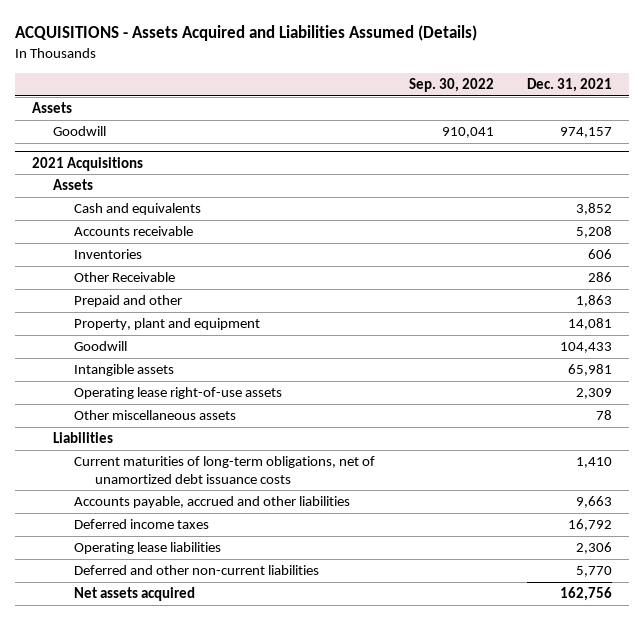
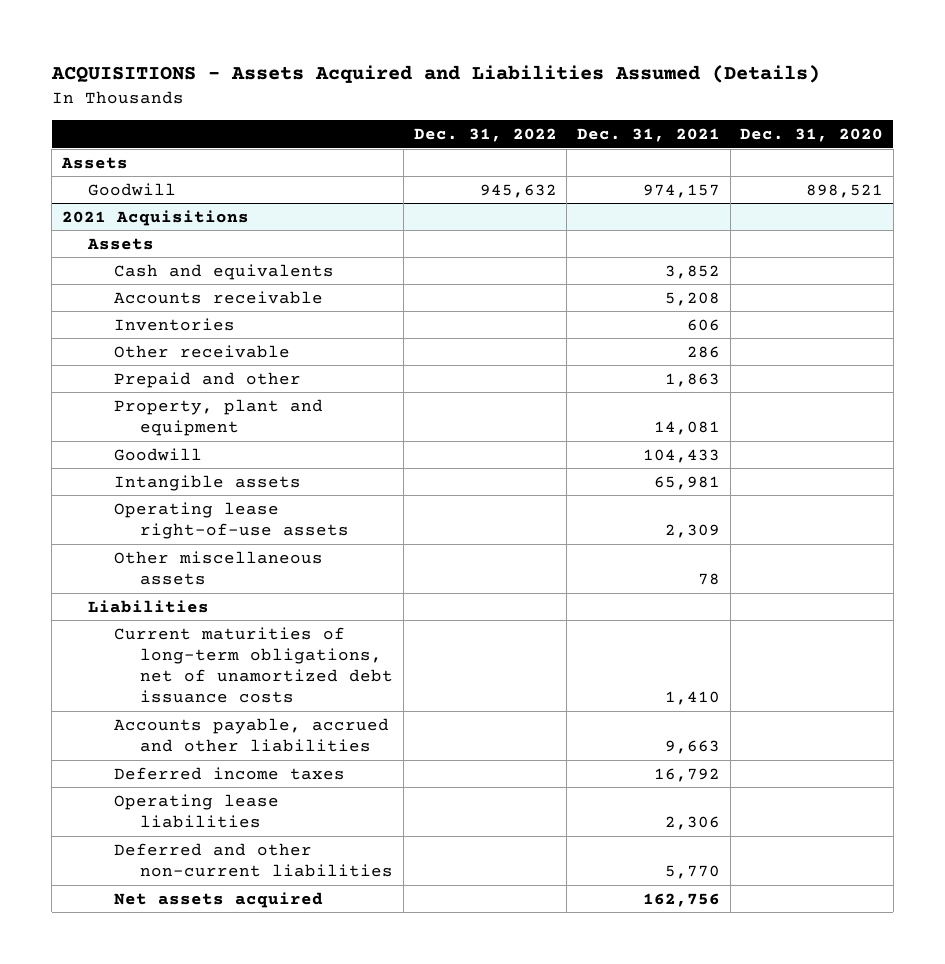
- | Sep. 30, 2022 | Dec. 31, 2021
+ | Dec. 31, 2022 | Dec. 31, 2021 | Dec. 31, 2020
@ 2021 Acquisitions
- Other Receivable | | 286
+ Other receivable | | 286 |

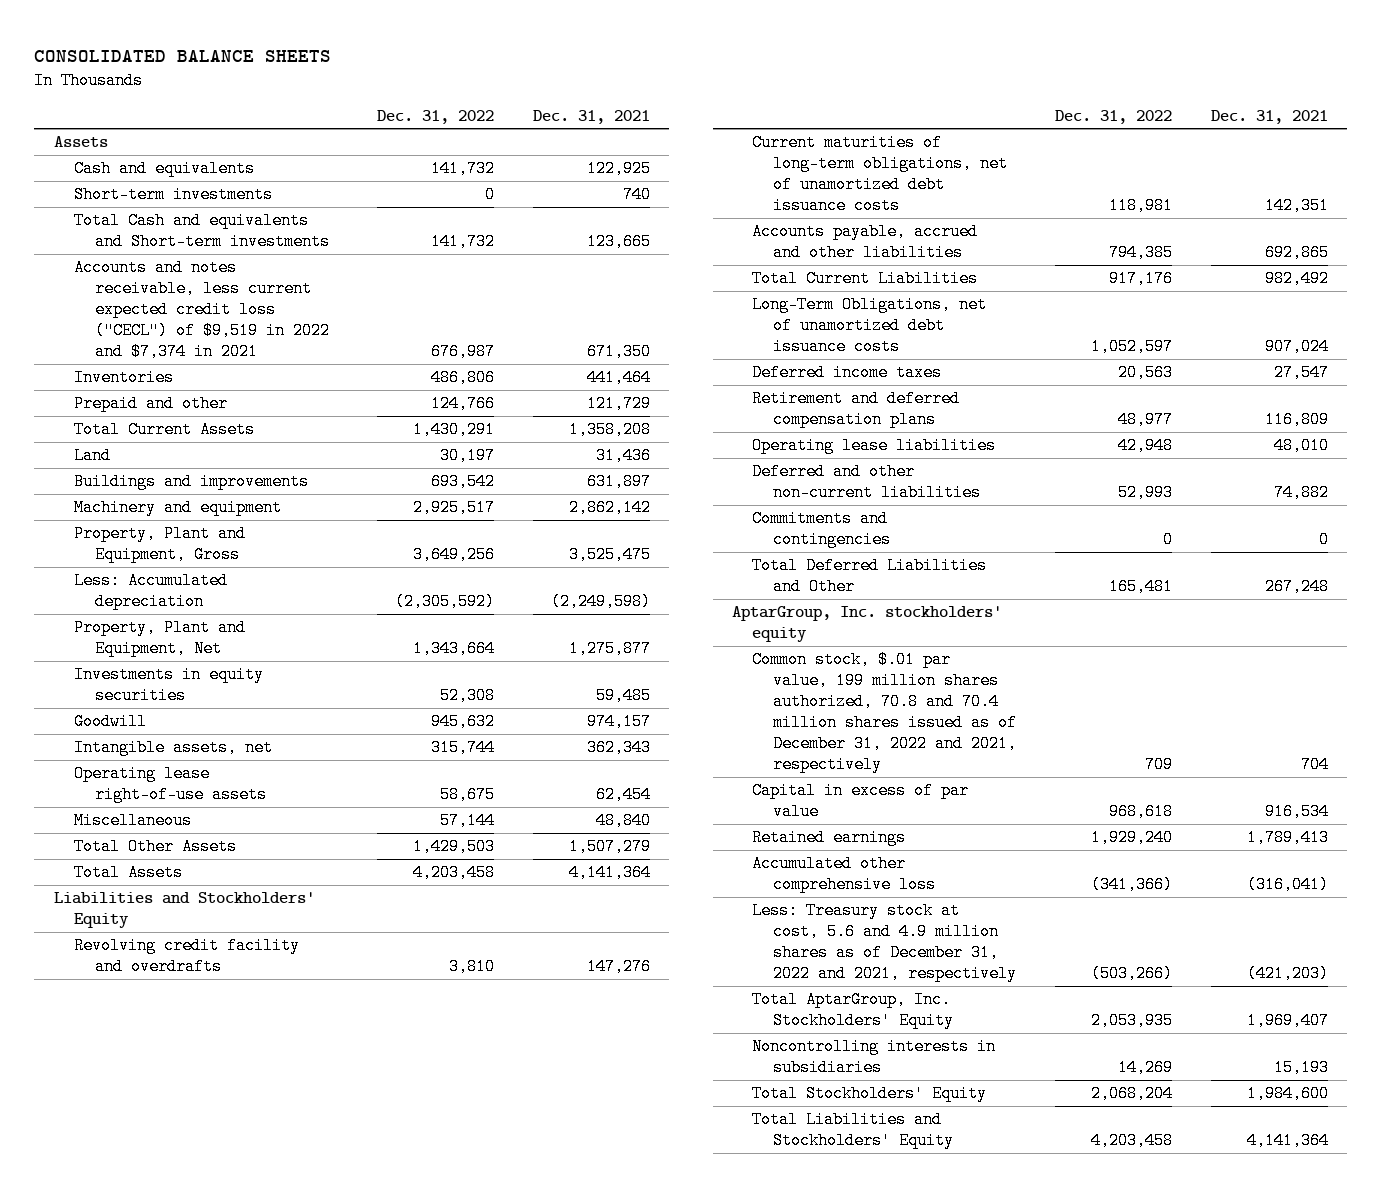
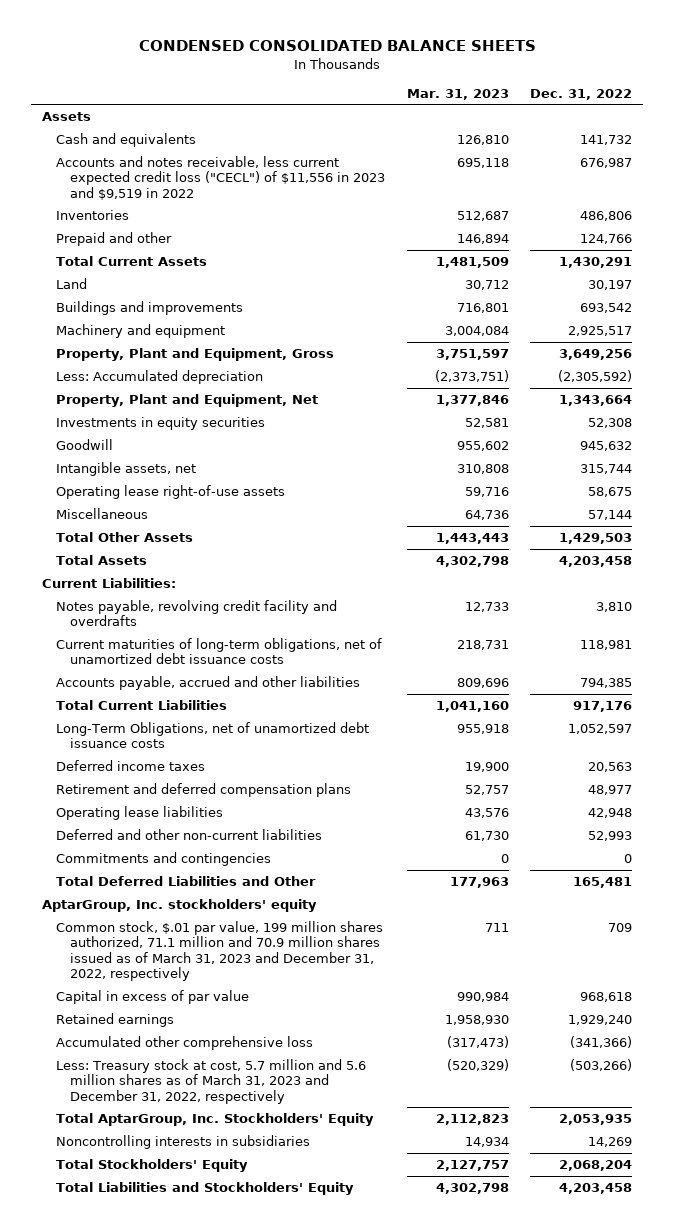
- CONSOLIDATED BALANCE SHEETS
+ CONDENSED CONSOLIDATED BALANCE SHEETS
- | Dec. 31, 2022 | Dec. 31, 2021
+ | Mar. 31, 2023 | Dec. 31, 2022
- Short-term investments | 0 | 740
- Total Cash and equivalents and Short-term investments | 141,732 | 123,665
- Accounts and notes receivable, less current expected credit loss ("CECL") of $9,519 in 2022 and $7,374 in 2021 | 676,987 | 671,350
+ Accounts and notes receivable, less current expected credit loss ("CECL") of $11,556 in 2023 and $9,519 in 2022 | 695,118 | 676,987
- Liabilities and Stockholders' Equity
- Revolving credit facility and overdrafts | 3,810 | 147,276
+ Current Liabilities:
+ Notes payable, revolving credit facility and overdrafts | 12,733 | 3,810
- Common stock, $.01 par value, 199 million shares authorized, 70.8 and 70.4 million shares issued as of December 31, 2022 and 2021, respectively | 709 | 704
+ Common stock, $.01 par value, 199 million shares authorized, 71.1 million and 70.9 million shares issued as of March 31, 2023 and December 31, 2022, respectively | 711 | 709
- Less: Treasury stock at cost, 5.6 and 4.9 million shares as of December 31, 2022 and 2021, respectively | (503,266) | (421,203)
+ Less: Treasury stock at cost, 5.7 million and 5.6 million shares as of March 31, 2023 and December 31, 2022, respectively | (520,329) | (503,266)

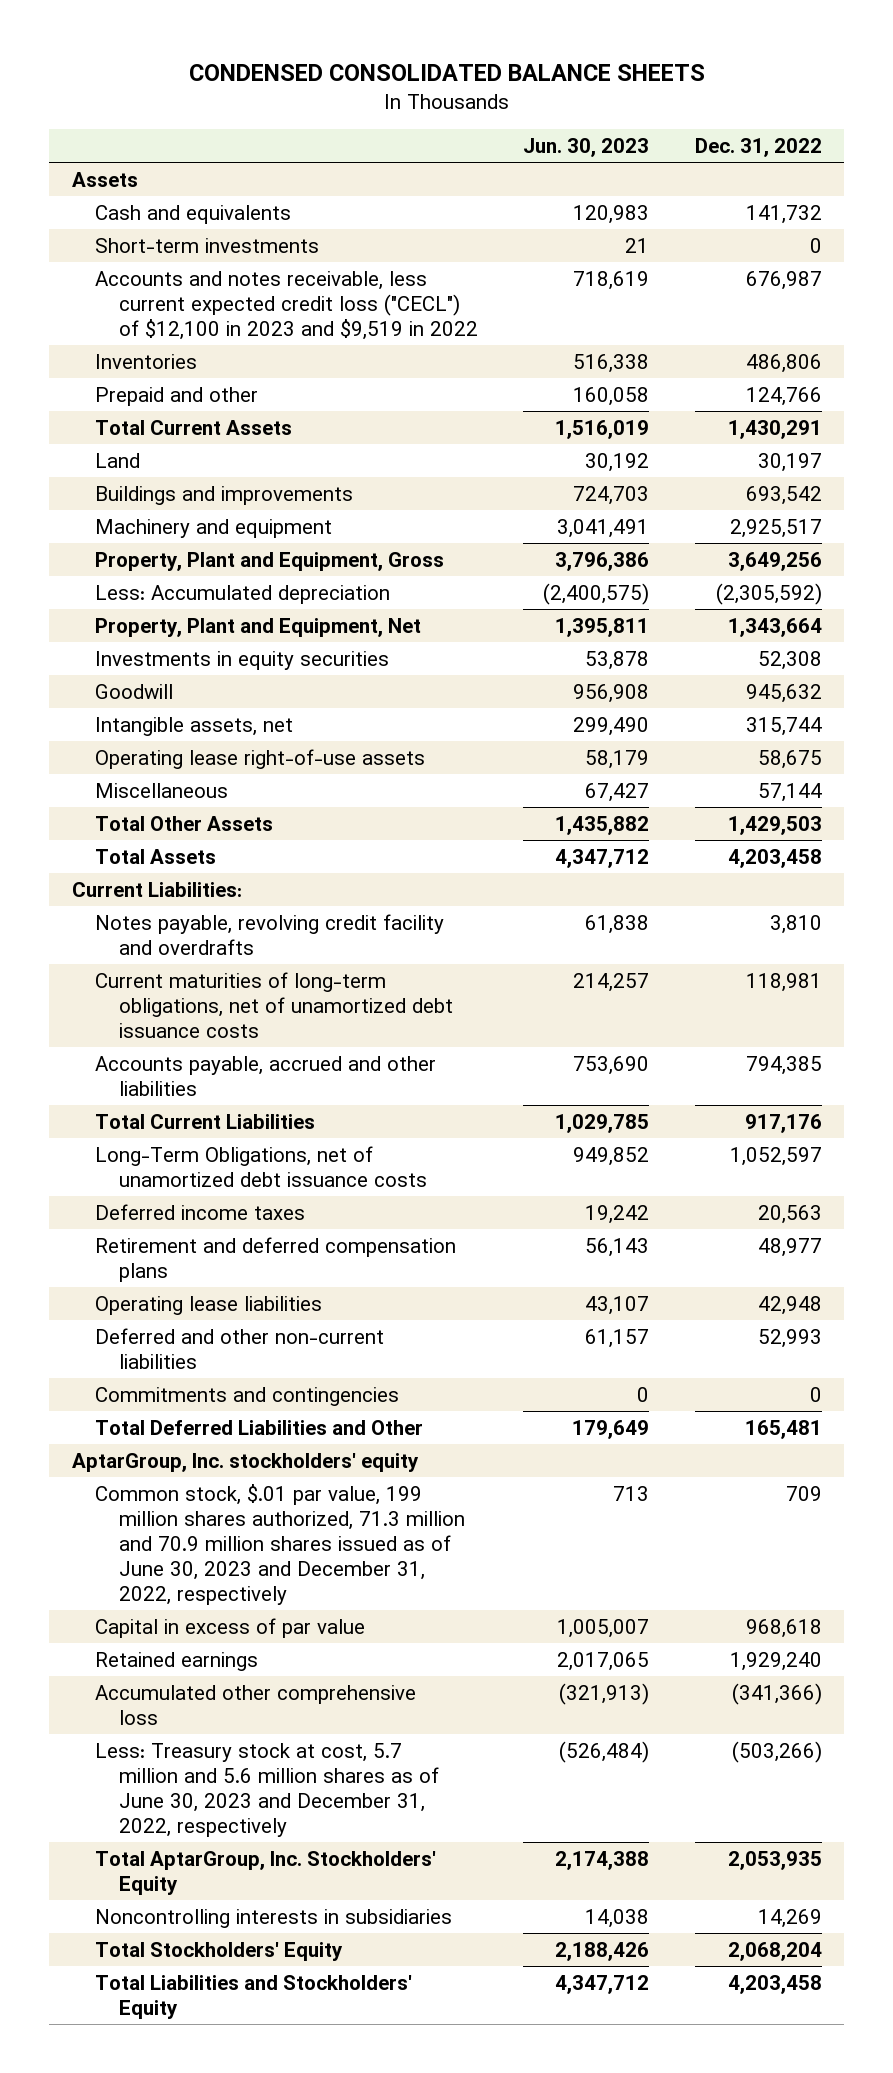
- | Mar. 31, 2023 | Dec. 31, 2022
+ | Jun. 30, 2023 | Dec. 31, 2022
- Accounts and notes receivable, less current expected credit loss ("CECL") of $11,556 in 2023 and $9,519 in 2022 | 695,118 | 676,987
+ Short-term investments | 21 | 0
+ Accounts and notes receivable, less current expected credit loss ("CECL") of $12,100 in 2023 and $9,519 in 2022 | 718,619 | 676,987
- Common stock, $.01 par value, 199 million shares authorized, 71.1 million and 70.9 million shares issued as of March 31, 2023 and December 31, 2022, respectively | 711 | 709
+ Common stock, $.01 par value, 199 million shares authorized, 71.3 million and 70.9 million shares issued as of June 30, 2023 and December 31, 2022, respectively | 713 | 709
- Less: Treasury stock at cost, 5.7 million and 5.6 million shares as of March 31, 2023 and December 31, 2022, respectively | (520,329) | (503,266)
+ Less: Treasury stock at cost, 5.7 million and 5.6 million shares as of June 30, 2023 and December 31, 2022, respectively | (526,484) | (503,266)

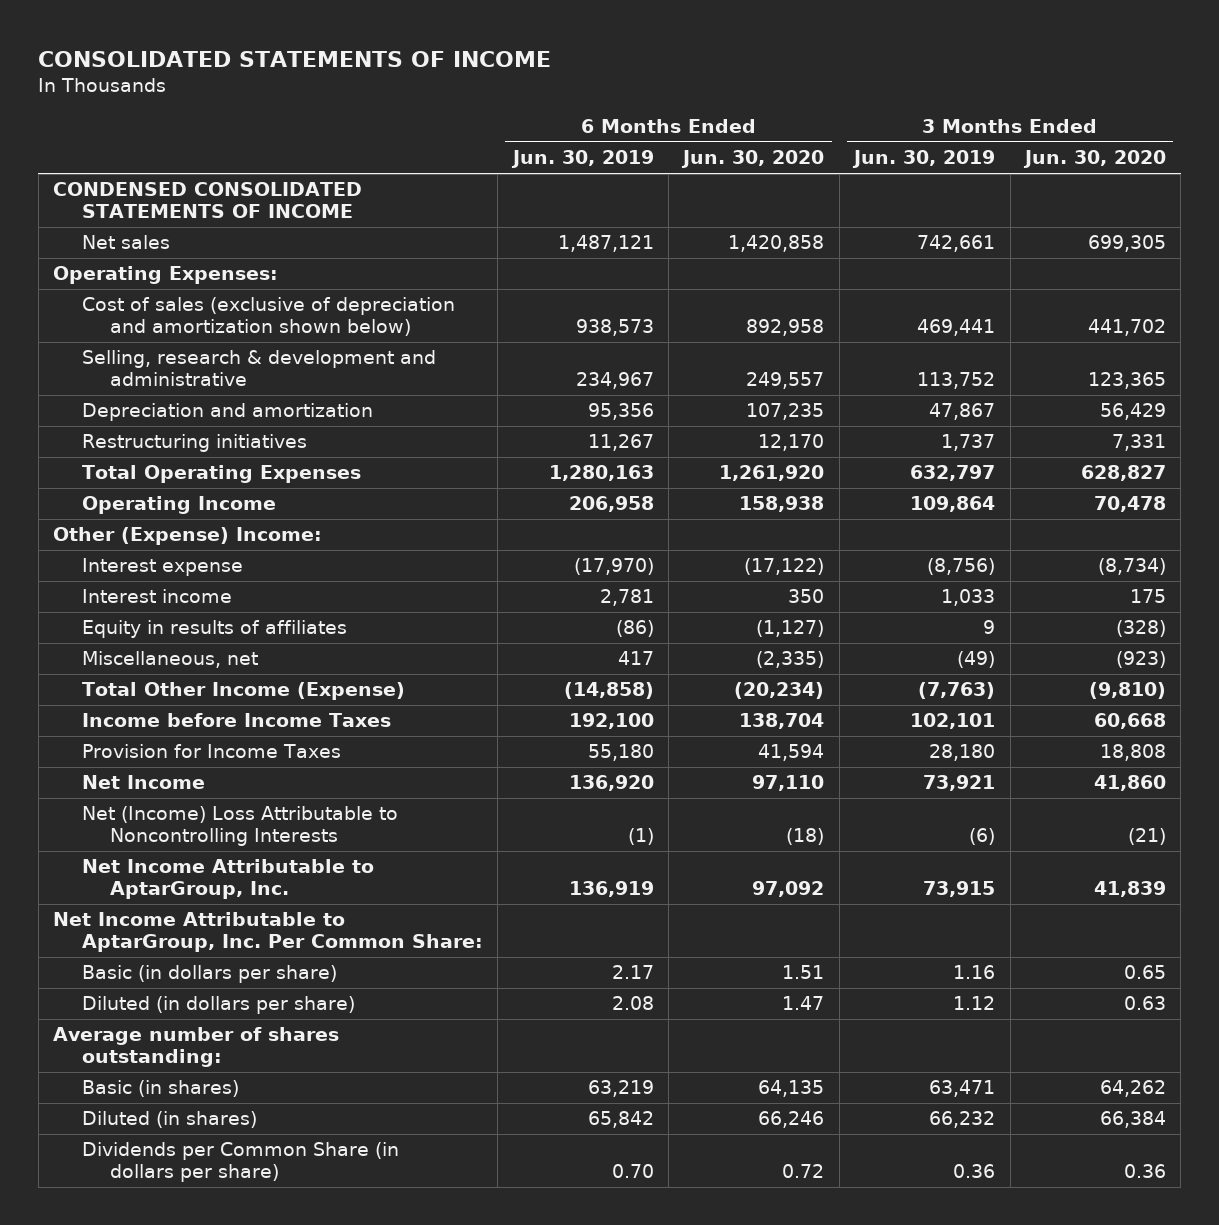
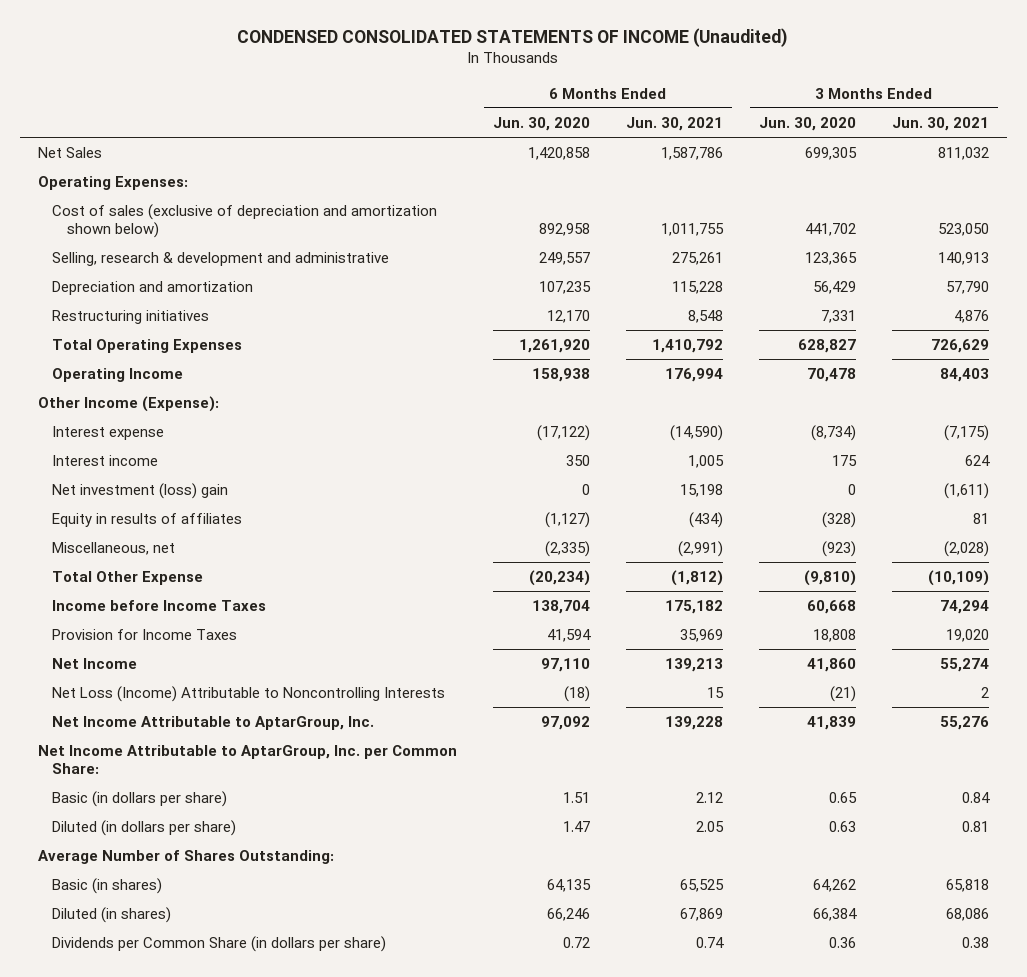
- CONSOLIDATED STATEMENTS OF INCOME
+ CONDENSED CONSOLIDATED STATEMENTS OF INCOME (Unaudited)
- | 6 Months Ended Jun. 30, 2019 | 6 Months Ended Jun. 30, 2020 | 3 Months Ended Jun. 30, 2019 | 3 Months Ended Jun. 30, 2020
+ | 6 Months Ended Jun. 30, 2020 | 6 Months Ended Jun. 30, 2021 | 3 Months Ended Jun. 30, 2020 | 3 Months Ended Jun. 30, 2021
- CONDENSED CONSOLIDATED STATEMENTS OF INCOME
- Net sales | 1,487,121 | 1,420,858 | 742,661 | 699,305
+ Net Sales | 1,420,858 | 1,587,786 | 699,305 | 811,032
- Other (Expense) Income:
+ Other Income (Expense):
+ Net investment (loss) gain | 0 | 15,198 | 0 | (1,611)
- Total Other Income (Expense) | (14,858) | (20,234) | (7,763) | (9,810)
+ Total Other Expense | (20,234) | (1,812) | (9,810) | (10,109)
- Net (Income) Loss Attributable to Noncontrolling Interests | (1) | (18) | (6) | (21)
+ Net Loss (Income) Attributable to Noncontrolling Interests | (18) | 15 | (21) | 2
- Net Income Attributable to AptarGroup, Inc. Per Common Share:
+ Net Income Attributable to AptarGroup, Inc. per Common Share:
- Average number of shares outstanding:
+ Average Number of Shares Outstanding:

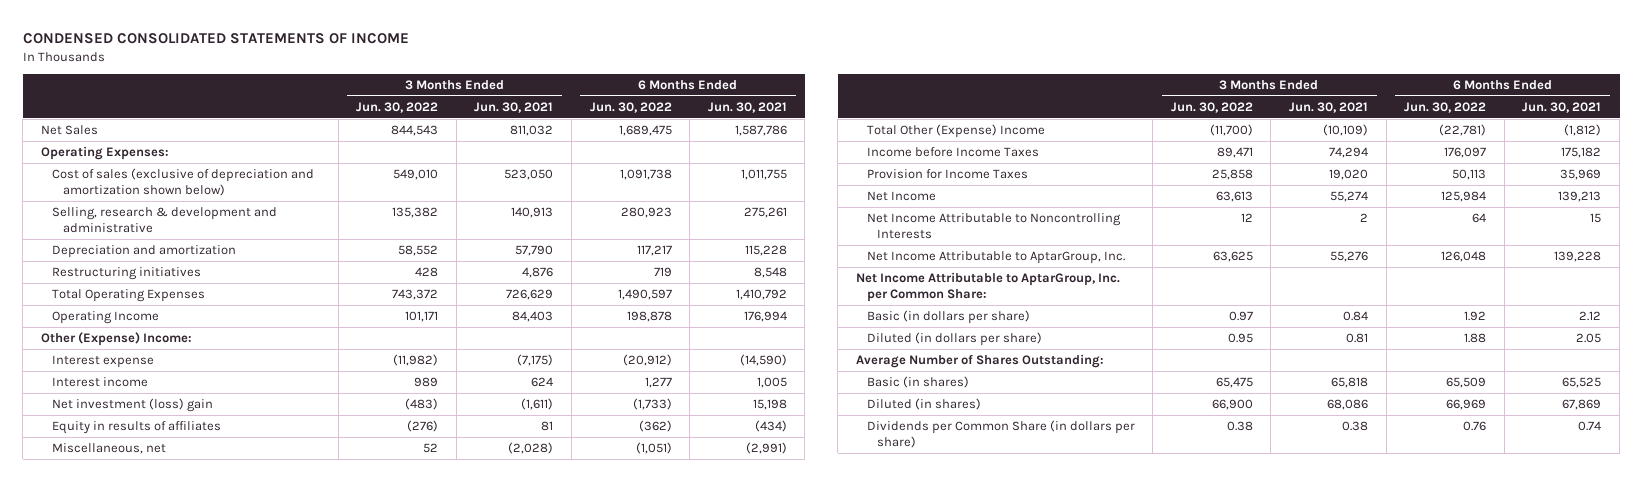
- CONDENSED CONSOLIDATED STATEMENTS OF INCOME (Unaudited)
+ CONDENSED CONSOLIDATED STATEMENTS OF INCOME
- | 6 Months Ended Jun. 30, 2020 | 6 Months Ended Jun. 30, 2021 | 3 Months Ended Jun. 30, 2020 | 3 Months Ended Jun. 30, 2021
+ | 3 Months Ended Jun. 30, 2022 | 3 Months Ended Jun. 30, 2021 | 6 Months Ended Jun. 30, 2022 | 6 Months Ended Jun. 30, 2021
- Other Income (Expense):
+ Other (Expense) Income:
- Total Other Expense | (20,234) | (1,812) | (9,810) | (10,109)
+ Total Other (Expense) Income | (11,700) | (10,109) | (22,781) | (1,812)
- Net Loss (Income) Attributable to Noncontrolling Interests | (18) | 15 | (21) | 2
+ Net Income Attributable to Noncontrolling Interests | 12 | 2 | 64 | 15

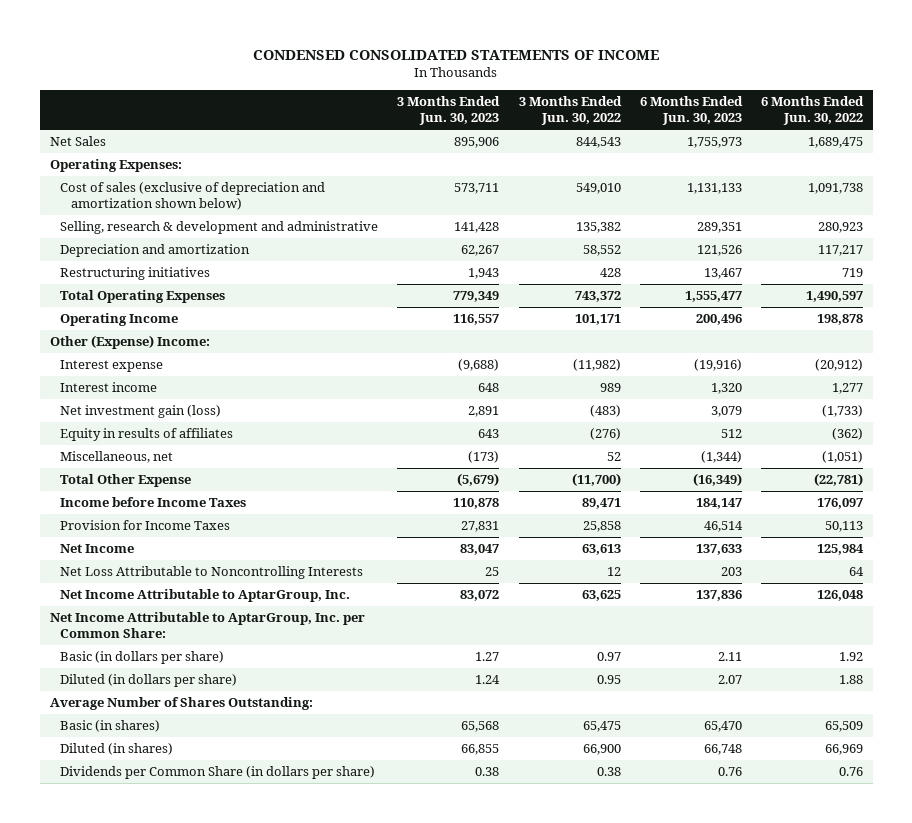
- | 3 Months Ended Jun. 30, 2022 | 3 Months Ended Jun. 30, 2021 | 6 Months Ended Jun. 30, 2022 | 6 Months Ended Jun. 30, 2021
+ | 3 Months Ended Jun. 30, 2023 | 3 Months Ended Jun. 30, 2022 | 6 Months Ended Jun. 30, 2023 | 6 Months Ended Jun. 30, 2022
- Net investment (loss) gain | (483) | (1,611) | (1,733) | 15,198
+ Net investment gain (loss) | 2,891 | (483) | 3,079 | (1,733)
- Total Other (Expense) Income | (11,700) | (10,109) | (22,781) | (1,812)
+ Total Other Expense | (5,679) | (11,700) | (16,349) | (22,781)
- Net Income Attributable to Noncontrolling Interests | 12 | 2 | 64 | 15
+ Net Loss Attributable to Noncontrolling Interests | 25 | 12 | 203 | 64

